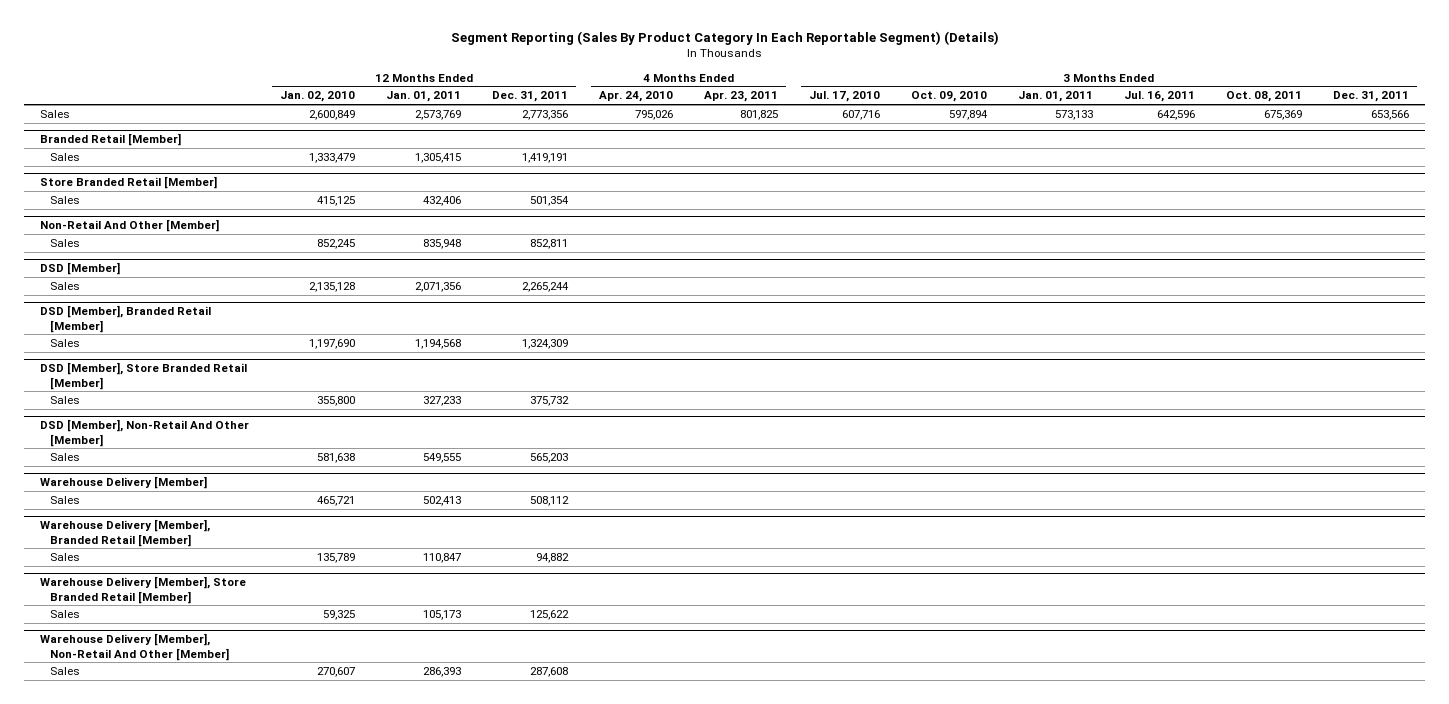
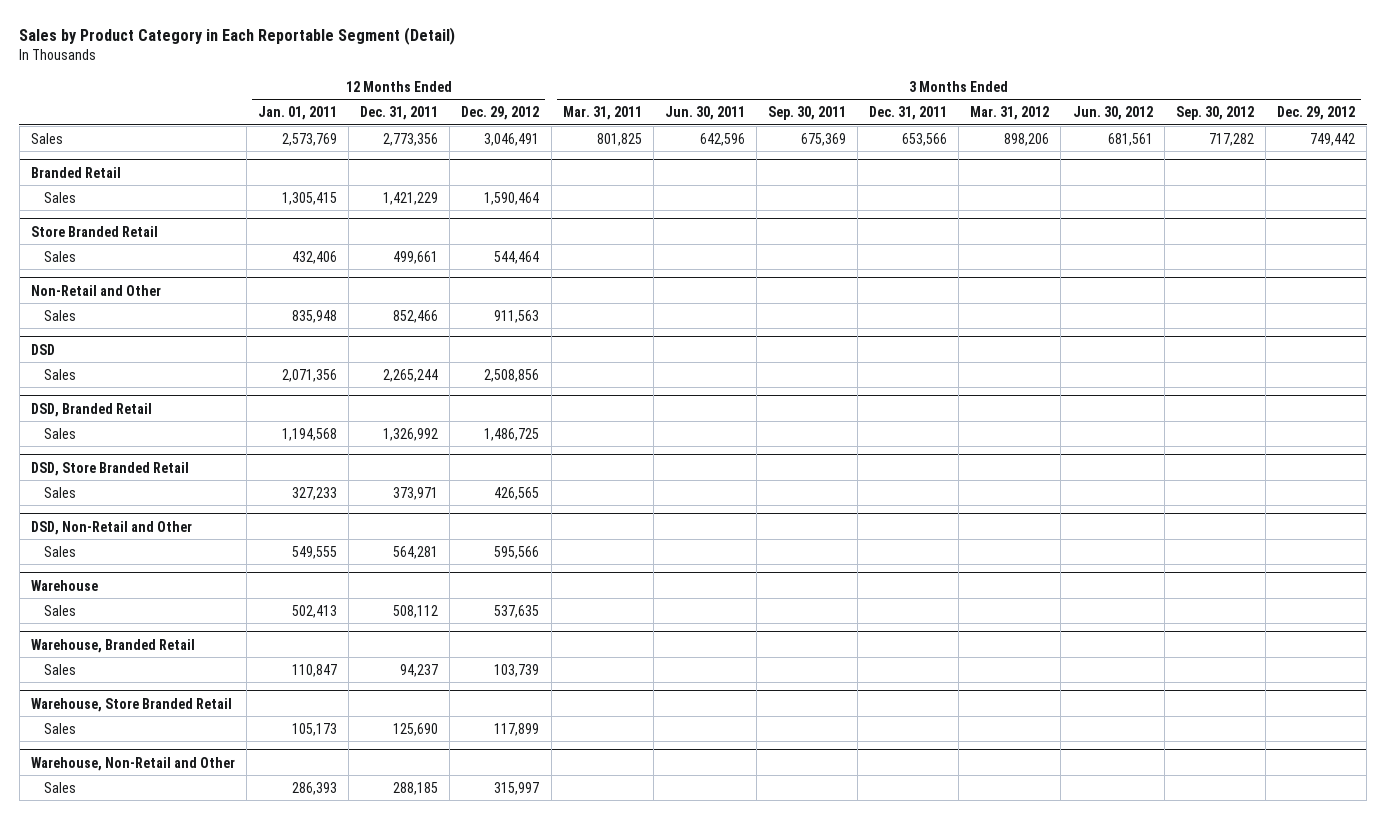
- Segment Reporting (Sales By Product Category In Each Reportable Segment) (Details)
+ Sales by Product Category in Each Reportable Segment (Detail)
- | 12 Months Ended Jan. 02, 2010 | 12 Months Ended Jan. 01, 2011 | 12 Months Ended Dec. 31, 2011 | 4 Months Ended Apr. 24, 2010 | 4 Months Ended Apr. 23, 2011 | 3 Months Ended Jul. 17, 2010 | 3 Months Ended Oct. 09, 2010 | 3 Months Ended Jan. 01, 2011 | 3 Months Ended Jul. 16, 2011 | 3 Months Ended Oct. 08, 2011 | 3 Months Ended Dec. 31, 2011
+ | 12 Months Ended Jan. 01, 2011 | 12 Months Ended Dec. 31, 2011 | 12 Months Ended Dec. 29, 2012 | 3 Months Ended Mar. 31, 2011 | 3 Months Ended Jun. 30, 2011 | 3 Months Ended Sep. 30, 2011 | 3 Months Ended Dec. 31, 2011 | 3 Months Ended Mar. 31, 2012 | 3 Months Ended Jun. 30, 2012 | 3 Months Ended Sep. 30, 2012 | 3 Months Ended Dec. 29, 2012
- Branded Retail [Member]
- Sales | 1,333,479 | 1,305,415 | 1,419,191 | | | | | | | |
- Store Branded Retail [Member]
- Sales | 415,125 | 432,406 | 501,354 | | | | | | | |
- Non-Retail And Other [Member]
- Sales | 852,245 | 835,948 | 852,811 | | | | | | | |
- DSD [Member]
+ Branded Retail
+ Sales | 1,305,415 | 1,421,229 | 1,590,464 | | | | | | | |
+ Store Branded Retail
+ Sales | 432,406 | 499,661 | 544,464 | | | | | | | |
+ Non-Retail and Other
+ Sales | 835,948 | 852,466 | 911,563 | | | | | | | |
+ DSD
- DSD [Member], Branded Retail [Member]
- Sales | 1,197,690 | 1,194,568 | 1,324,309 | | | | | | | |
- DSD [Member], Store Branded Retail [Member]
- Sales | 355,800 | 327,233 | 375,732 | | | | | | | |
- DSD [Member], Non-Retail And Other [Member]
- Sales | 581,638 | 549,555 | 565,203 | | | | | | | |
- Warehouse Delivery [Member]
+ DSD, Branded Retail
+ Sales | 1,194,568 | 1,326,992 | 1,486,725 | | | | | | | |
+ DSD, Store Branded Retail
+ Sales | 327,233 | 373,971 | 426,565 | | | | | | | |
+ DSD, Non-Retail and Other
+ Sales | 549,555 | 564,281 | 595,566 | | | | | | | |
+ Warehouse
- Warehouse Delivery [Member], Branded Retail [Member]
- Sales | 135,789 | 110,847 | 94,882 | | | | | | | |
- Warehouse Delivery [Member], Store Branded Retail [Member]
- Sales | 59,325 | 105,173 | 125,622 | | | | | | | |
- Warehouse Delivery [Member], Non-Retail And Other [Member]
- Sales | 270,607 | 286,393 | 287,608 | | | | | | | |
+ Warehouse, Branded Retail
+ Sales | 110,847 | 94,237 | 103,739 | | | | | | | |
+ Warehouse, Store Branded Retail
+ Sales | 105,173 | 125,690 | 117,899 | | | | | | | |
+ Warehouse, Non-Retail and Other
+ Sales | 286,393 | 288,185 | 315,997 | | | | | | | |

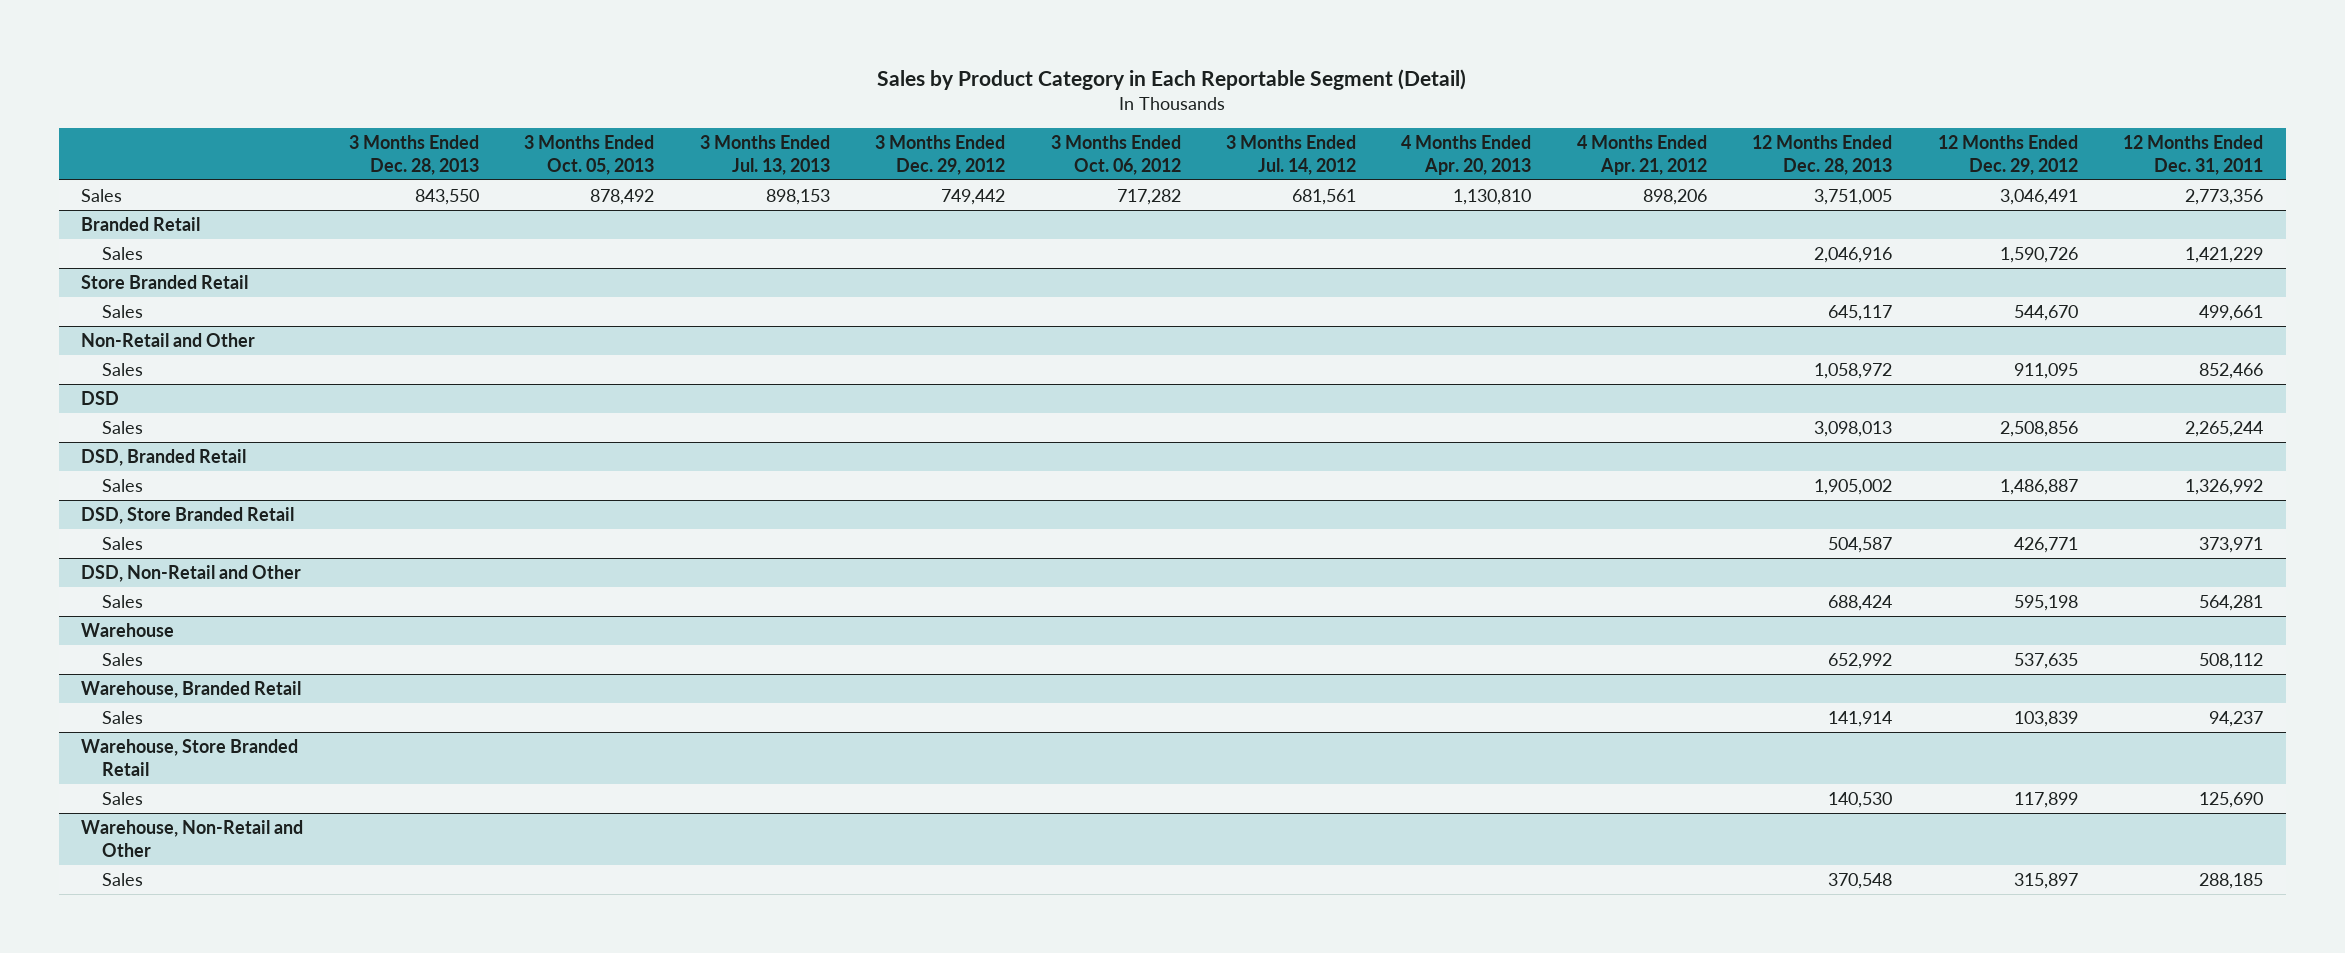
- | 12 Months Ended Jan. 01, 2011 | 12 Months Ended Dec. 31, 2011 | 12 Months Ended Dec. 29, 2012 | 3 Months Ended Mar. 31, 2011 | 3 Months Ended Jun. 30, 2011 | 3 Months Ended Sep. 30, 2011 | 3 Months Ended Dec. 31, 2011 | 3 Months Ended Mar. 31, 2012 | 3 Months Ended Jun. 30, 2012 | 3 Months Ended Sep. 30, 2012 | 3 Months Ended Dec. 29, 2012
+ | 3 Months Ended Dec. 28, 2013 | 3 Months Ended Oct. 05, 2013 | 3 Months Ended Jul. 13, 2013 | 3 Months Ended Dec. 29, 2012 | 3 Months Ended Oct. 06, 2012 | 3 Months Ended Jul. 14, 2012 | 4 Months Ended Apr. 20, 2013 | 4 Months Ended Apr. 21, 2012 | 12 Months Ended Dec. 28, 2013 | 12 Months Ended Dec. 29, 2012 | 12 Months Ended Dec. 31, 2011
@ Branded Retail
- Sales | 1,305,415 | 1,421,229 | 1,590,464 | | | | | | | |
+ Sales | | | | | | | | | 2,046,916 | 1,590,726 | 1,421,229
@ Store Branded Retail
- Sales | 432,406 | 499,661 | 544,464 | | | | | | | |
+ Sales | | | | | | | | | 645,117 | 544,670 | 499,661
@ Non-Retail and Other
- Sales | 835,948 | 852,466 | 911,563 | | | | | | | |
+ Sales | | | | | | | | | 1,058,972 | 911,095 | 852,466
@ DSD, Branded Retail
- Sales | 1,194,568 | 1,326,992 | 1,486,725 | | | | | | | |
+ Sales | | | | | | | | | 1,905,002 | 1,486,887 | 1,326,992
@ DSD, Store Branded Retail
- Sales | 327,233 | 373,971 | 426,565 | | | | | | | |
+ Sales | | | | | | | | | 504,587 | 426,771 | 373,971
@ DSD, Non-Retail and Other
- Sales | 549,555 | 564,281 | 595,566 | | | | | | | |
+ Sales | | | | | | | | | 688,424 | 595,198 | 564,281
@ Warehouse, Branded Retail
- Sales | 110,847 | 94,237 | 103,739 | | | | | | | |
+ Sales | | | | | | | | | 141,914 | 103,839 | 94,237
@ Warehouse, Non-Retail and Other
- Sales | 286,393 | 288,185 | 315,997 | | | | | | | |
+ Sales | | | | | | | | | 370,548 | 315,897 | 288,185

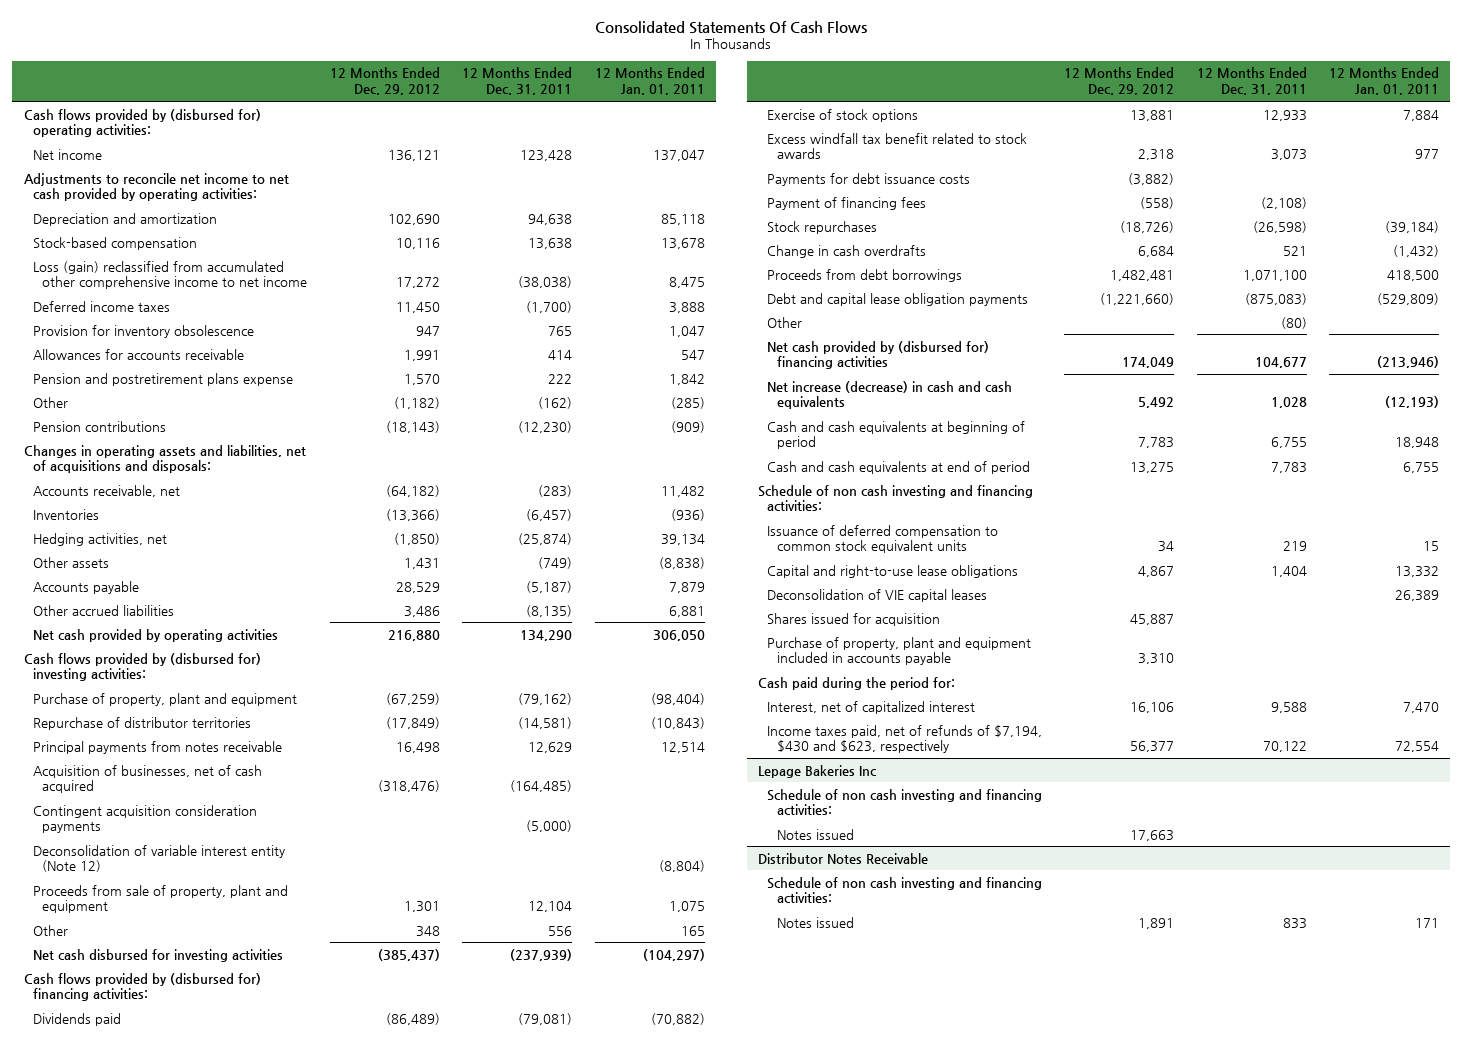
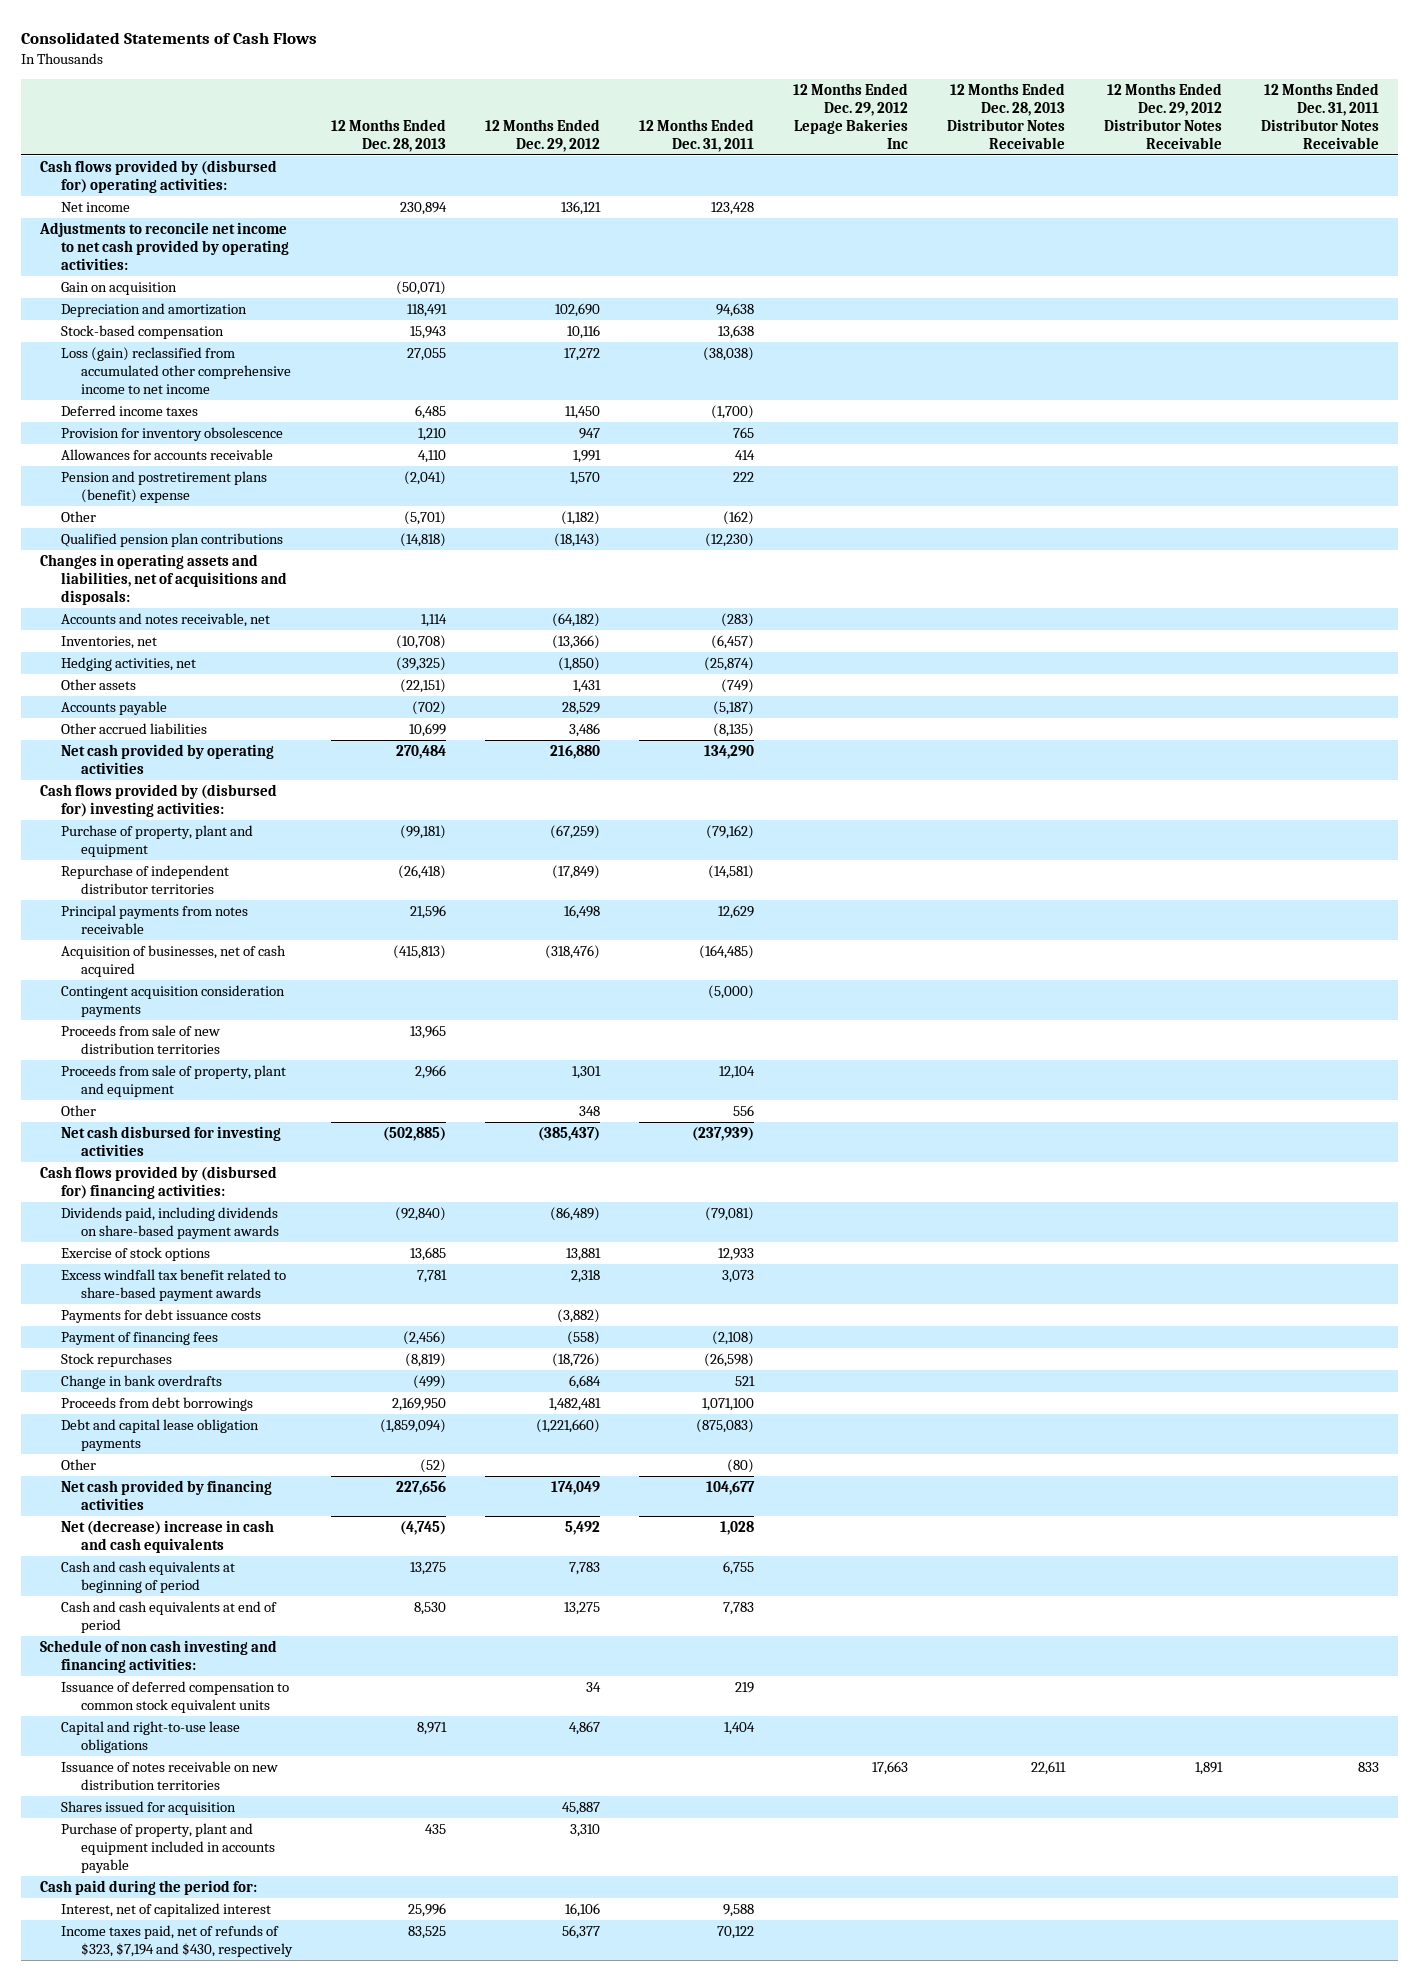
- Consolidated Statements Of Cash Flows
+ Consolidated Statements of Cash Flows
- | 12 Months Ended Dec. 29, 2012 | 12 Months Ended Dec. 31, 2011 | 12 Months Ended Jan. 01, 2011
+ | 12 Months Ended Dec. 28, 2013 | 12 Months Ended Dec. 29, 2012 | 12 Months Ended Dec. 31, 2011 | 12 Months Ended Dec. 29, 2012 Lepage Bakeries Inc | 12 Months Ended Dec. 28, 2013 Distributor Notes Receivable | 12 Months Ended Dec. 29, 2012 Distributor Notes Receivable | 12 Months Ended Dec. 31, 2011 Distributor Notes Receivable
+ Gain on acquisition | (50,071) | | | | | |
- Pension and postretirement plans expense | 1,570 | 222 | 1,842
+ Pension and postretirement plans (benefit) expense | (2,041) | 1,570 | 222 | | | |
- Pension contributions | (18,143) | (12,230) | (909)
+ Qualified pension plan contributions | (14,818) | (18,143) | (12,230) | | | |
- Accounts receivable, net | (64,182) | (283) | 11,482
- Inventories | (13,366) | (6,457) | (936)
+ Accounts and notes receivable, net | 1,114 | (64,182) | (283) | | | |
+ Inventories, net | (10,708) | (13,366) | (6,457) | | | |
- Repurchase of distributor territories | (17,849) | (14,581) | (10,843)
+ Repurchase of independent distributor territories | (26,418) | (17,849) | (14,581) | | | |
- Deconsolidation of variable interest entity (Note 12) | | | (8,804)
+ Proceeds from sale of new distribution territories | 13,965 | | | | | |
- Dividends paid | (86,489) | (79,081) | (70,882)
+ Dividends paid, including dividends on share-based payment awards | (92,840) | (86,489) | (79,081) | | | |
- Excess windfall tax benefit related to stock awards | 2,318 | 3,073 | 977
+ Excess windfall tax benefit related to share-based payment awards | 7,781 | 2,318 | 3,073 | | | |
- Change in cash overdrafts | 6,684 | 521 | (1,432)
+ Change in bank overdrafts | (499) | 6,684 | 521 | | | |
- Net cash provided by (disbursed for) financing activities | 174,049 | 104,677 | (213,946)
- Net increase (decrease) in cash and cash equivalents | 5,492 | 1,028 | (12,193)
+ Net cash provided by financing activities | 227,656 | 174,049 | 104,677 | | | |
+ Net (decrease) increase in cash and cash equivalents | (4,745) | 5,492 | 1,028 | | | |
- Deconsolidation of VIE capital leases | | | 26,389
+ Issuance of notes receivable on new distribution territories | | | | 17,663 | 22,611 | 1,891 | 833
- Income taxes paid, net of refunds of $7,194, $430 and $623, respectively | 56,377 | 70,122 | 72,554
- Lepage Bakeries Inc
- Schedule of non cash investing and financing activities:
- Notes issued | 17,663 | |
- Distributor Notes Receivable
- Schedule of non cash investing and financing activities:
- Notes issued | 1,891 | 833 | 171
+ Income taxes paid, net of refunds of $323, $7,194 and $430, respectively | 83,525 | 56,377 | 70,122 | | | |

